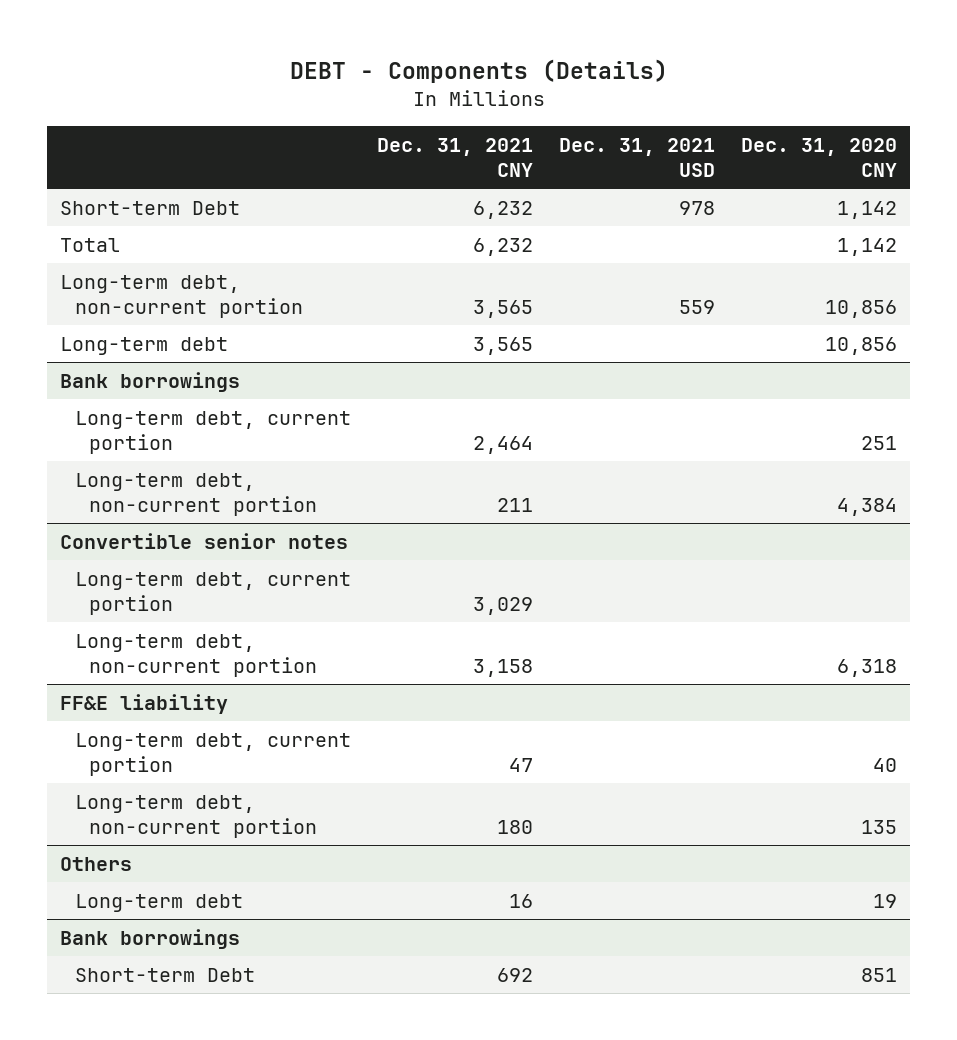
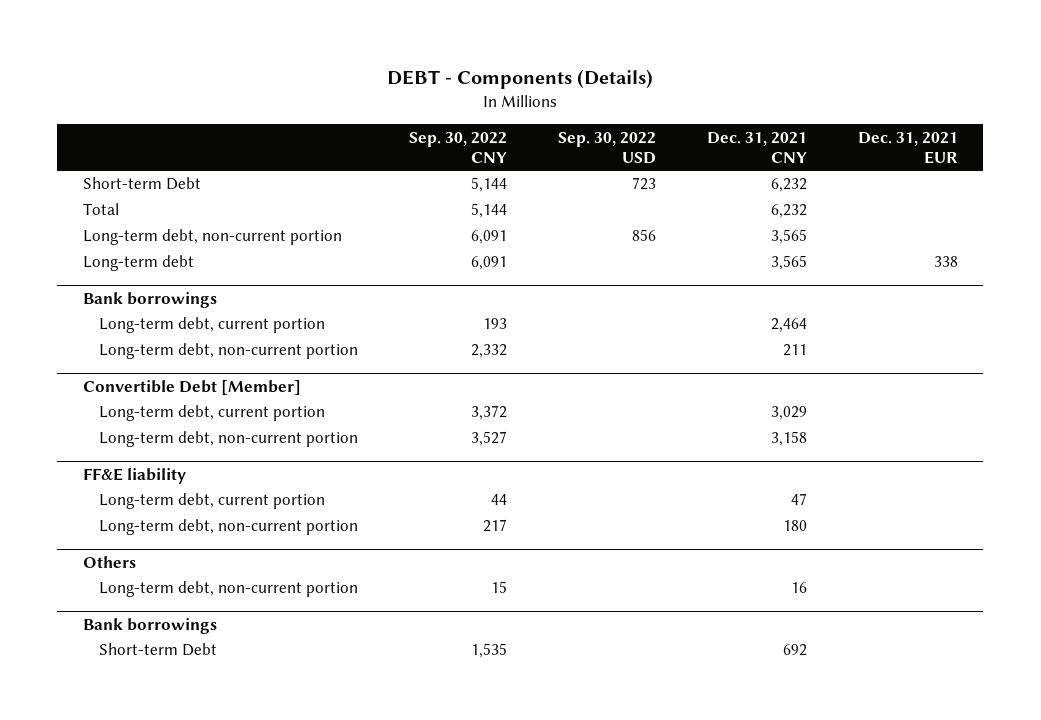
- | Dec. 31, 2021 CNY | Dec. 31, 2021 USD | Dec. 31, 2020 CNY
+ | Sep. 30, 2022 CNY | Sep. 30, 2022 USD | Dec. 31, 2021 CNY | Dec. 31, 2021 EUR
- Convertible senior notes
+ Convertible Debt [Member]
@ Others
- Long-term debt | 16 | | 19
+ Long-term debt, non-current portion | 15 | | 16 |

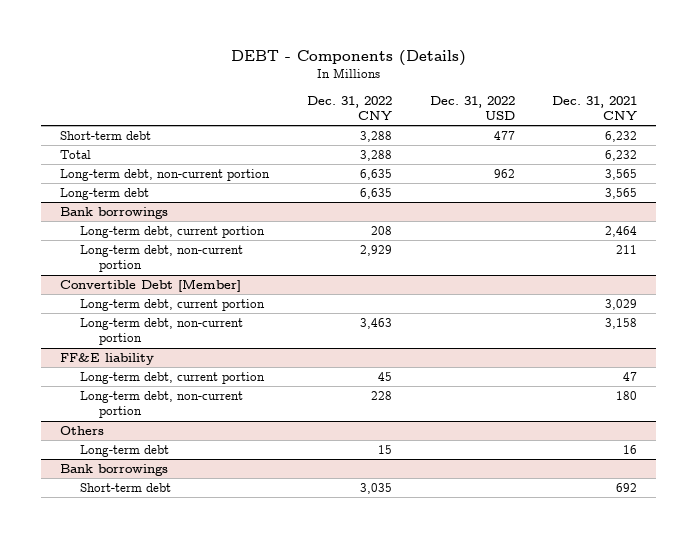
- | Sep. 30, 2022 CNY | Sep. 30, 2022 USD | Dec. 31, 2021 CNY | Dec. 31, 2021 EUR
+ | Dec. 31, 2022 CNY | Dec. 31, 2022 USD | Dec. 31, 2021 CNY
- Short-term Debt | 5,144 | 723 | 6,232 |
+ Short-term debt | 3,288 | 477 | 6,232
@ Others
- Long-term debt, non-current portion | 15 | | 16 |
+ Long-term debt | 15 | | 16
@ Bank borrowings
- Short-term Debt | 1,535 | | 692 |
+ Short-term debt | 3,035 | | 692

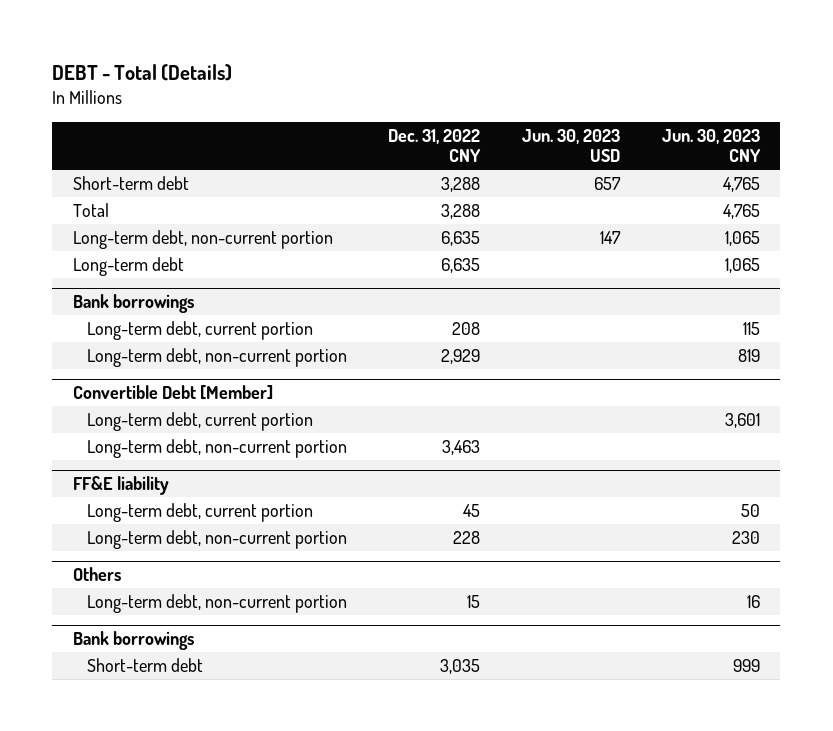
- DEBT - Components (Details)
+ DEBT - Total (Details)
- | Dec. 31, 2022 CNY | Dec. 31, 2022 USD | Dec. 31, 2021 CNY
+ | Dec. 31, 2022 CNY | Jun. 30, 2023 USD | Jun. 30, 2023 CNY
@ Others
- Long-term debt | 15 | | 16
+ Long-term debt, non-current portion | 15 | | 16

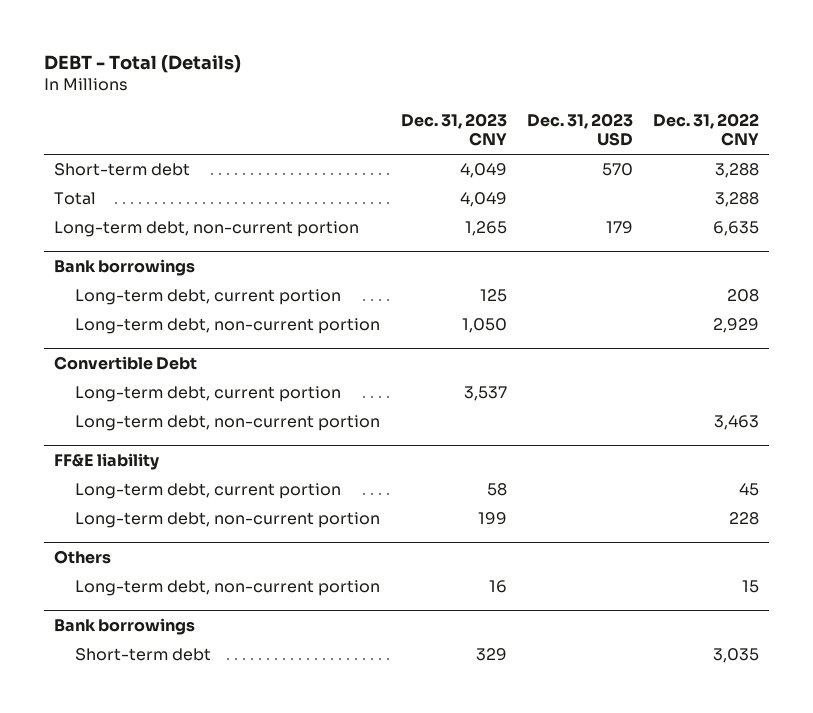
- | Dec. 31, 2022 CNY | Jun. 30, 2023 USD | Jun. 30, 2023 CNY
+ | Dec. 31, 2023 CNY | Dec. 31, 2023 USD | Dec. 31, 2022 CNY
- Long-term debt | 6,635 | | 1,065
- Convertible Debt [Member]
+ Convertible Debt

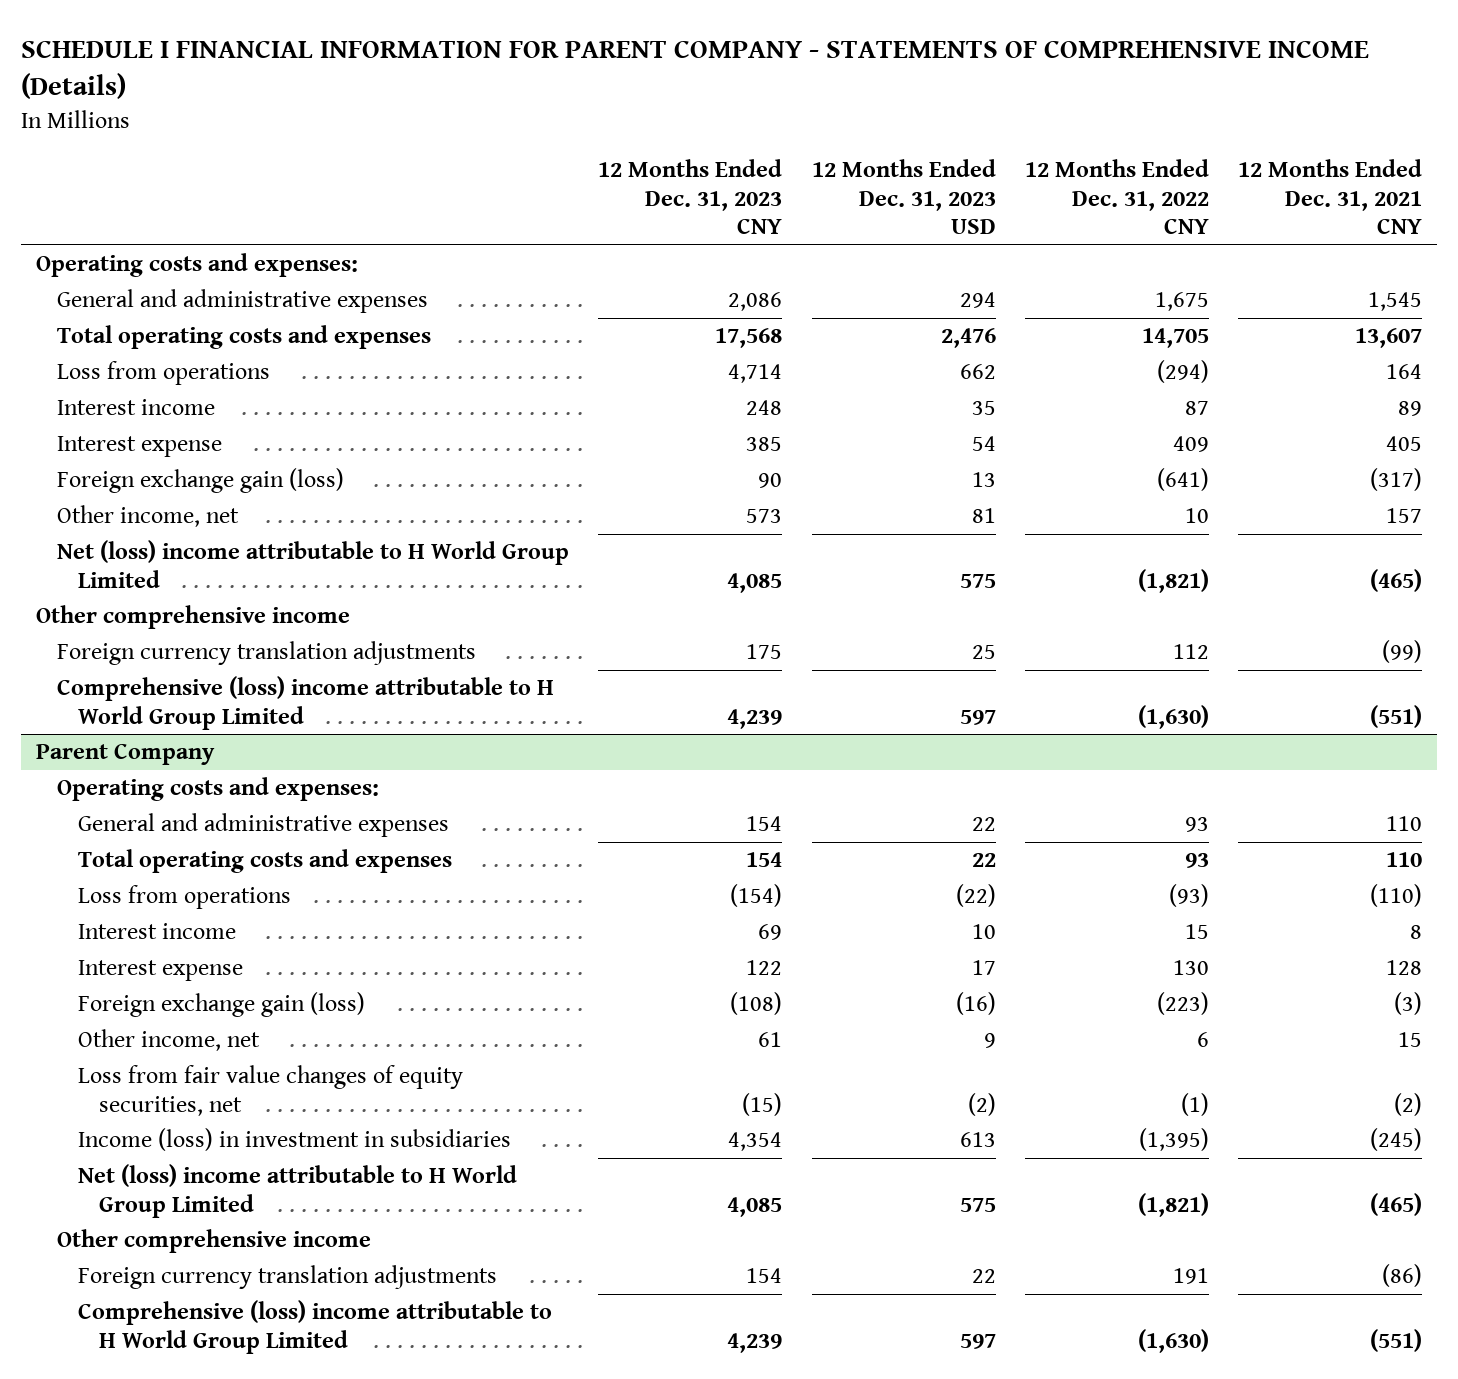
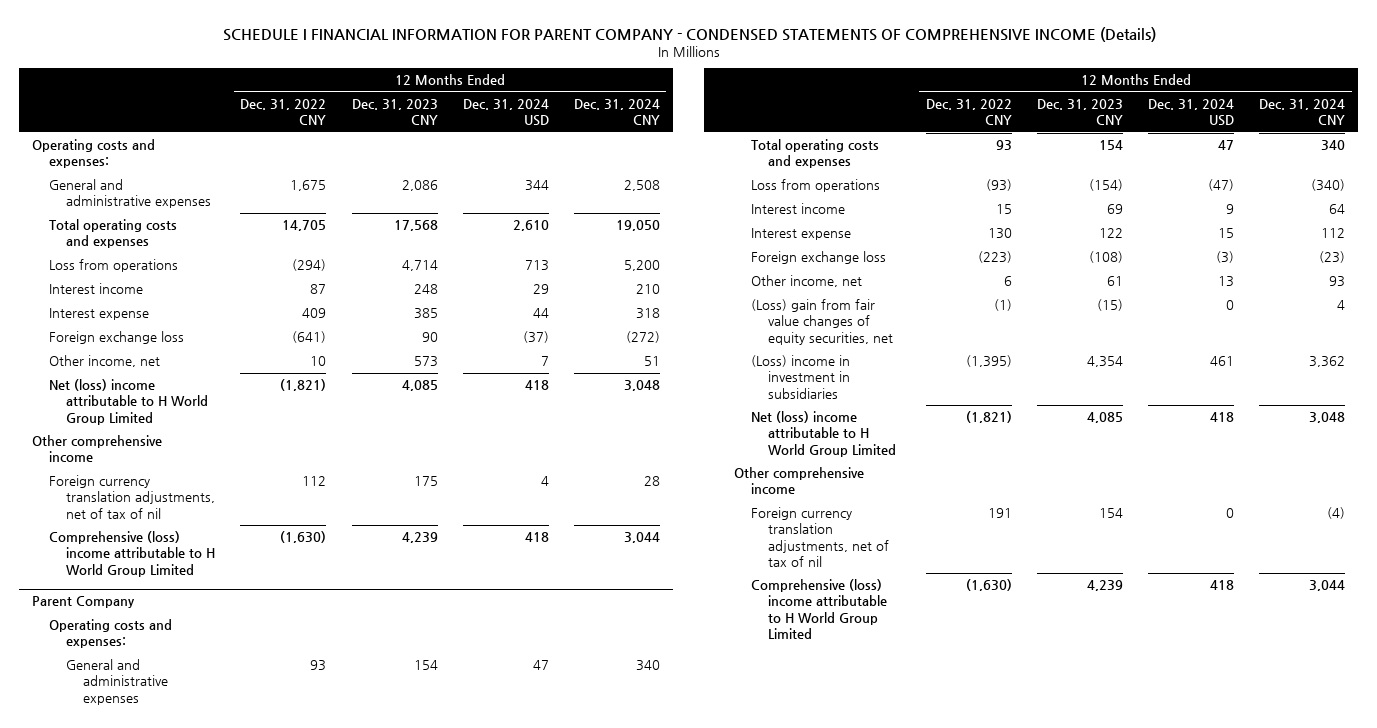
- SCHEDULE I FINANCIAL INFORMATION FOR PARENT COMPANY - STATEMENTS OF COMPREHENSIVE INCOME (Details)
+ SCHEDULE I FINANCIAL INFORMATION FOR PARENT COMPANY - CONDENSED STATEMENTS OF COMPREHENSIVE INCOME (Details)
- | 12 Months Ended Dec. 31, 2023 CNY | 12 Months Ended Dec. 31, 2023 USD | 12 Months Ended Dec. 31, 2022 CNY | 12 Months Ended Dec. 31, 2021 CNY
+ | 12 Months Ended Dec. 31, 2022 CNY | 12 Months Ended Dec. 31, 2023 CNY | 12 Months Ended Dec. 31, 2024 USD | 12 Months Ended Dec. 31, 2024 CNY
- Foreign exchange gain (loss) | 90 | 13 | (641) | (317)
+ Foreign exchange loss | (641) | 90 | (37) | (272)
- Foreign currency translation adjustments | 175 | 25 | 112 | (99)
+ Foreign currency translation adjustments, net of tax of nil | 112 | 175 | 4 | 28
@ Parent Company
- Foreign exchange gain (loss) | (108) | (16) | (223) | (3)
+ Foreign exchange loss | (223) | (108) | (3) | (23)
- Loss from fair value changes of equity securities, net | (15) | (2) | (1) | (2)
- Income (loss) in investment in subsidiaries | 4,354 | 613 | (1,395) | (245)
+ (Loss) gain from fair value changes of equity securities, net | (1) | (15) | 0 | 4
+ (Loss) income in investment in subsidiaries | (1,395) | 4,354 | 461 | 3,362
- Foreign currency translation adjustments | 154 | 22 | 191 | (86)
+ Foreign currency translation adjustments, net of tax of nil | 191 | 154 | 0 | (4)

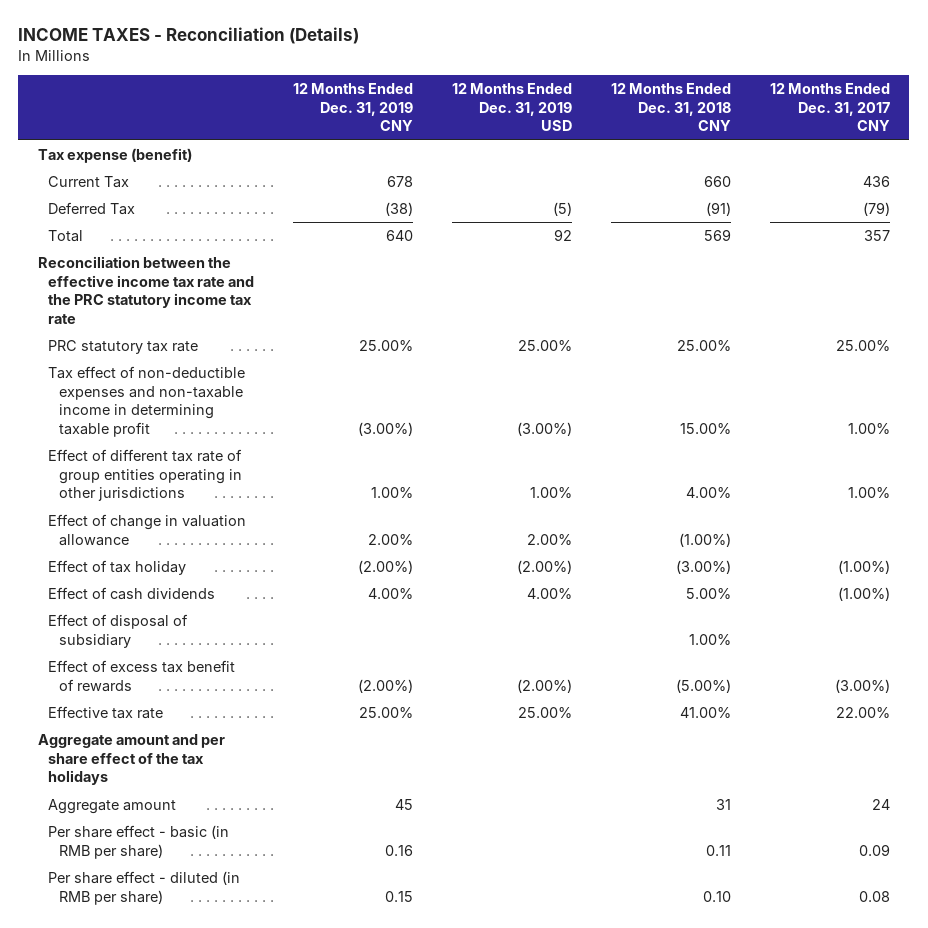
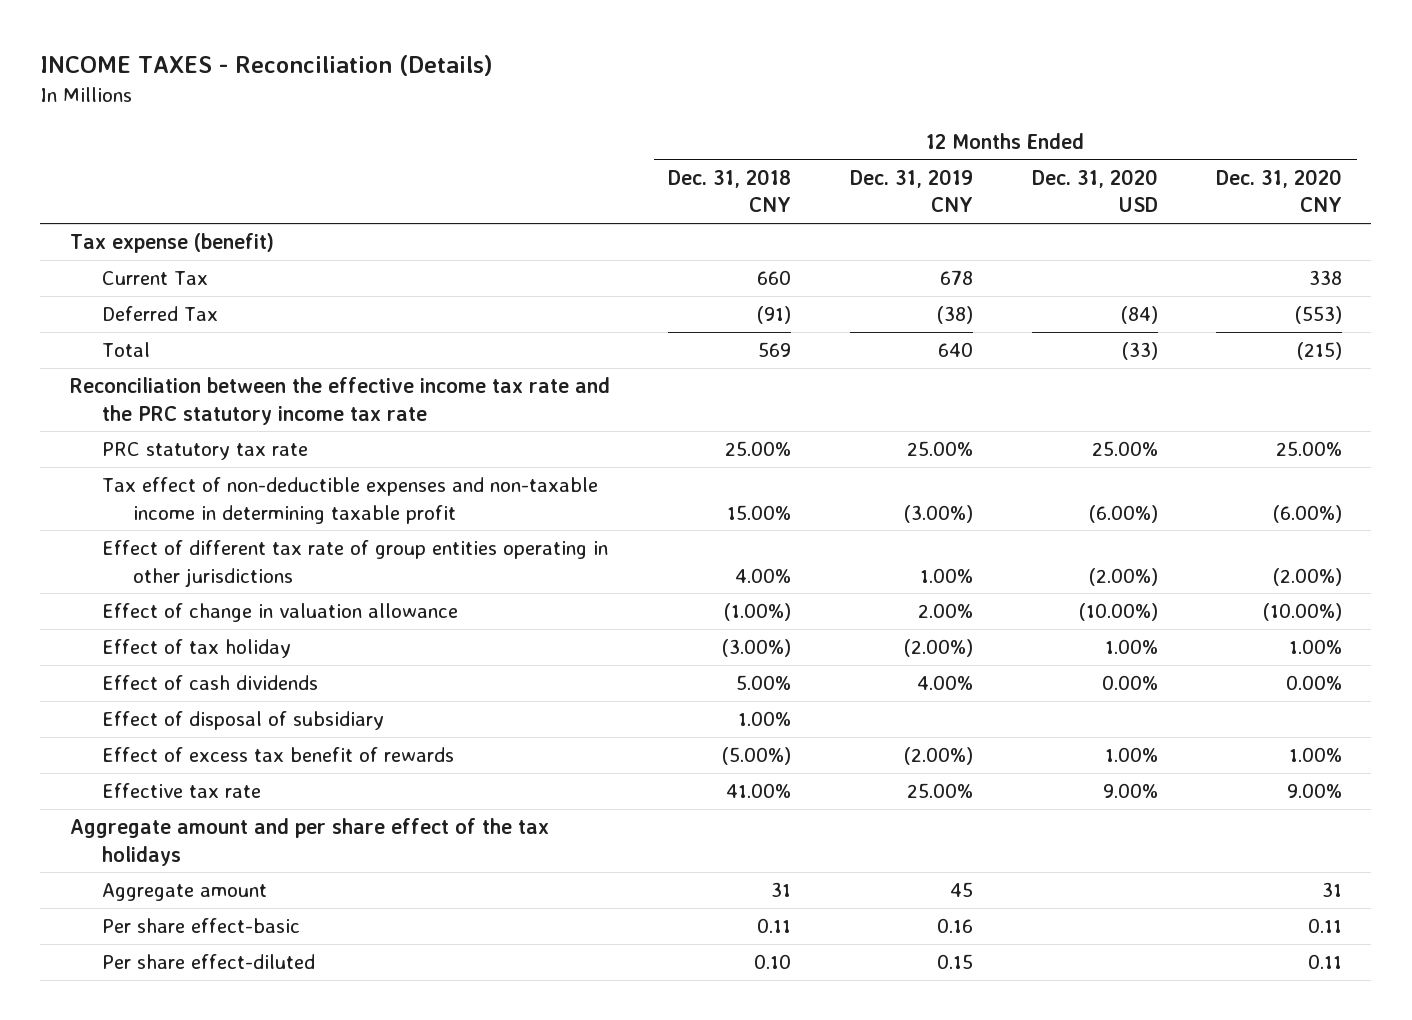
- | 12 Months Ended Dec. 31, 2019 CNY | 12 Months Ended Dec. 31, 2019 USD | 12 Months Ended Dec. 31, 2018 CNY | 12 Months Ended Dec. 31, 2017 CNY
+ | 12 Months Ended Dec. 31, 2018 CNY | 12 Months Ended Dec. 31, 2019 CNY | 12 Months Ended Dec. 31, 2020 USD | 12 Months Ended Dec. 31, 2020 CNY
- Per share effect - basic (in RMB per share) | 0.16 | | 0.11 | 0.09
- Per share effect - diluted (in RMB per share) | 0.15 | | 0.10 | 0.08
+ Per share effect-basic | 0.11 | 0.16 | | 0.11
+ Per share effect-diluted | 0.10 | 0.15 | | 0.11

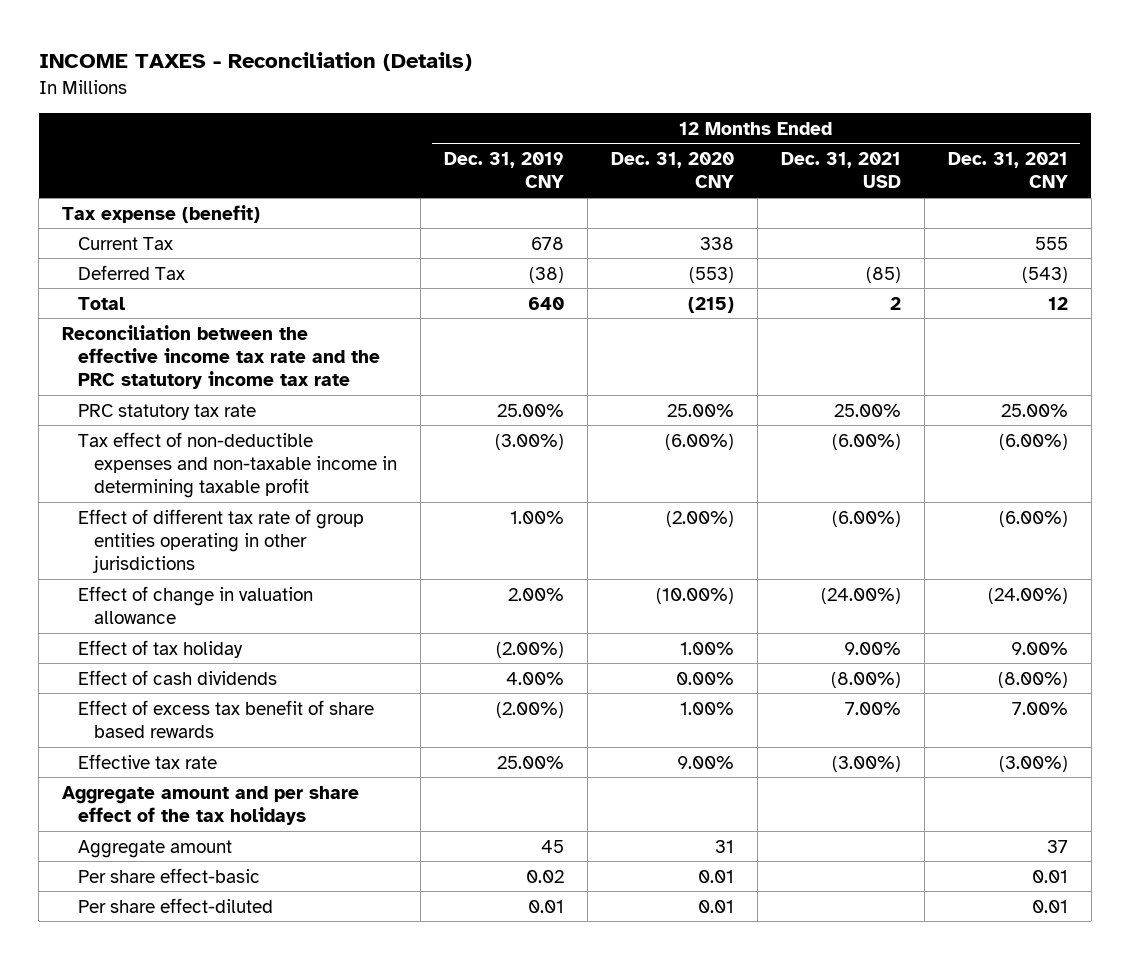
- | 12 Months Ended Dec. 31, 2018 CNY | 12 Months Ended Dec. 31, 2019 CNY | 12 Months Ended Dec. 31, 2020 USD | 12 Months Ended Dec. 31, 2020 CNY
+ | 12 Months Ended Dec. 31, 2019 CNY | 12 Months Ended Dec. 31, 2020 CNY | 12 Months Ended Dec. 31, 2021 USD | 12 Months Ended Dec. 31, 2021 CNY
- Effect of disposal of subsidiary | 1.00% | | |
- Effect of excess tax benefit of rewards | (5.00%) | (2.00%) | 1.00% | 1.00%
+ Effect of excess tax benefit of share based rewards | (2.00%) | 1.00% | 7.00% | 7.00%
- Per share effect-basic | 0.11 | 0.16 | | 0.11
- Per share effect-diluted | 0.10 | 0.15 | | 0.11
+ Per share effect-basic | 0.02 | 0.01 | | 0.01
+ Per share effect-diluted | 0.01 | 0.01 | | 0.01

